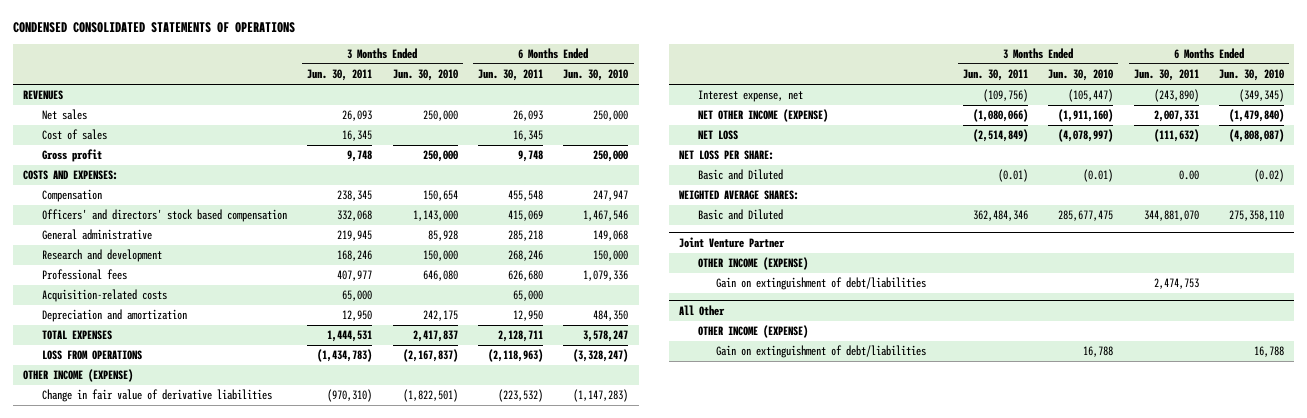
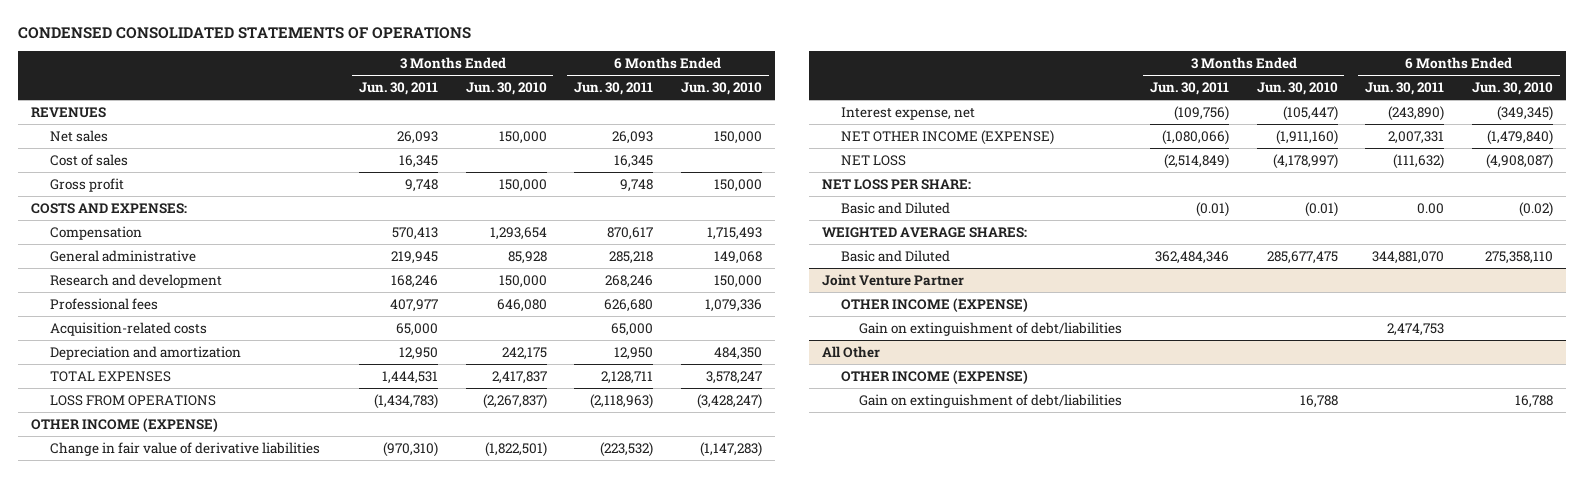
- Net sales | 26,093 | 250,000 | 26,093 | 250,000
+ Net sales | 26,093 | 150,000 | 26,093 | 150,000
- Gross profit | 9,748 | 250,000 | 9,748 | 250,000
+ Gross profit | 9,748 | 150,000 | 9,748 | 150,000
- Compensation | 238,345 | 150,654 | 455,548 | 247,947
- Officers' and directors' stock based compensation | 332,068 | 1,143,000 | 415,069 | 1,467,546
+ Compensation | 570,413 | 1,293,654 | 870,617 | 1,715,493
- LOSS FROM OPERATIONS | (1,434,783) | (2,167,837) | (2,118,963) | (3,328,247)
+ LOSS FROM OPERATIONS | (1,434,783) | (2,267,837) | (2,118,963) | (3,428,247)
- NET LOSS | (2,514,849) | (4,078,997) | (111,632) | (4,808,087)
+ NET LOSS | (2,514,849) | (4,178,997) | (111,632) | (4,908,087)

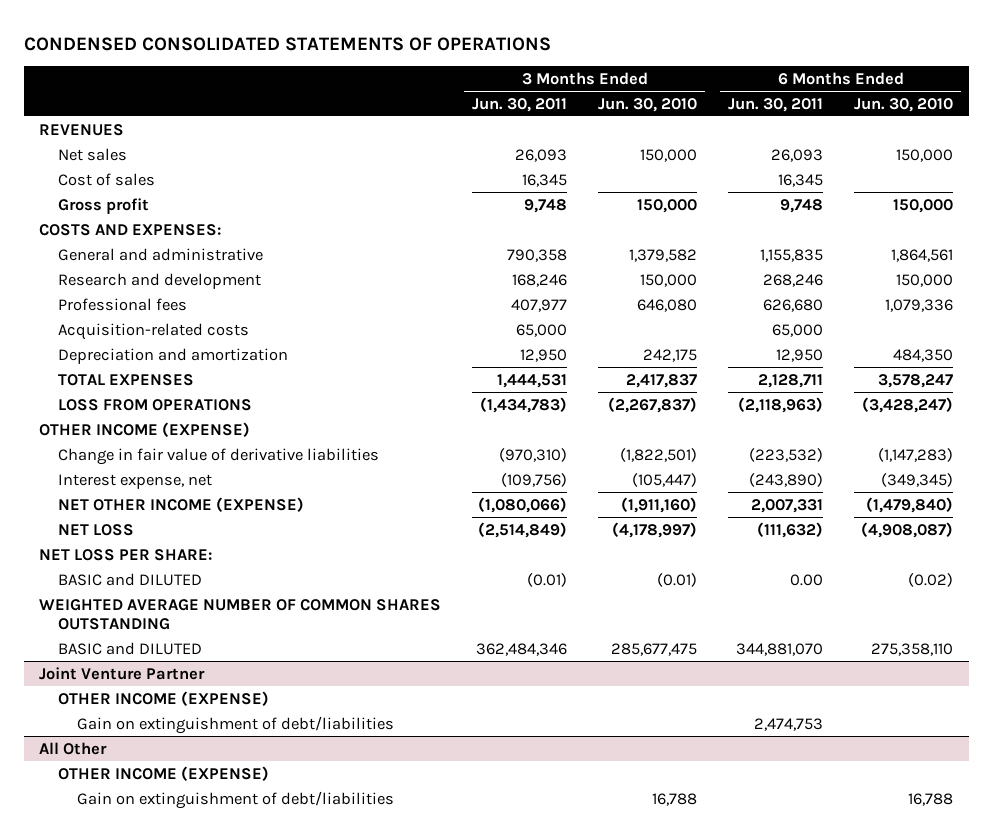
- Compensation | 570,413 | 1,293,654 | 870,617 | 1,715,493
- General administrative | 219,945 | 85,928 | 285,218 | 149,068
+ General and administrative | 790,358 | 1,379,582 | 1,155,835 | 1,864,561
- Basic and Diluted | (0.01) | (0.01) | 0.00 | (0.02)
- WEIGHTED AVERAGE SHARES:
- Basic and Diluted | 362,484,346 | 285,677,475 | 344,881,070 | 275,358,110
+ BASIC and DILUTED | (0.01) | (0.01) | 0.00 | (0.02)
+ WEIGHTED AVERAGE NUMBER OF COMMON SHARES OUTSTANDING
+ BASIC and DILUTED | 362,484,346 | 285,677,475 | 344,881,070 | 275,358,110

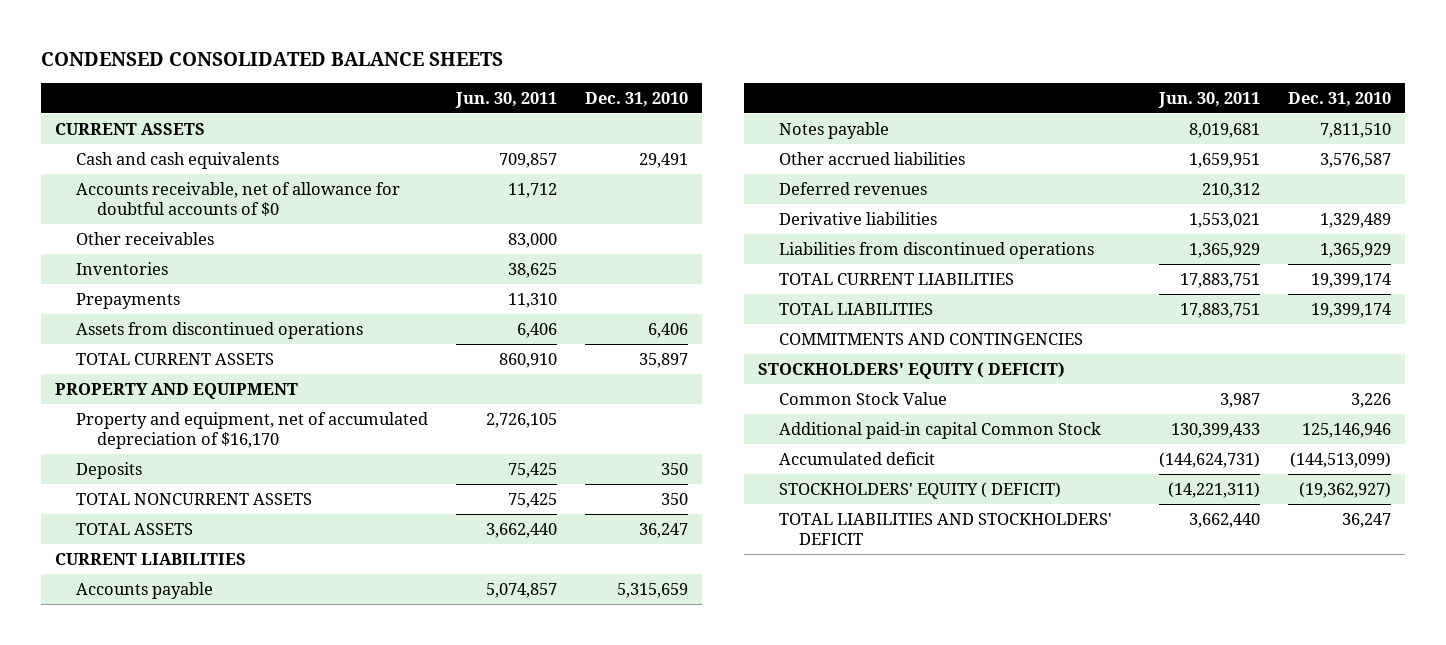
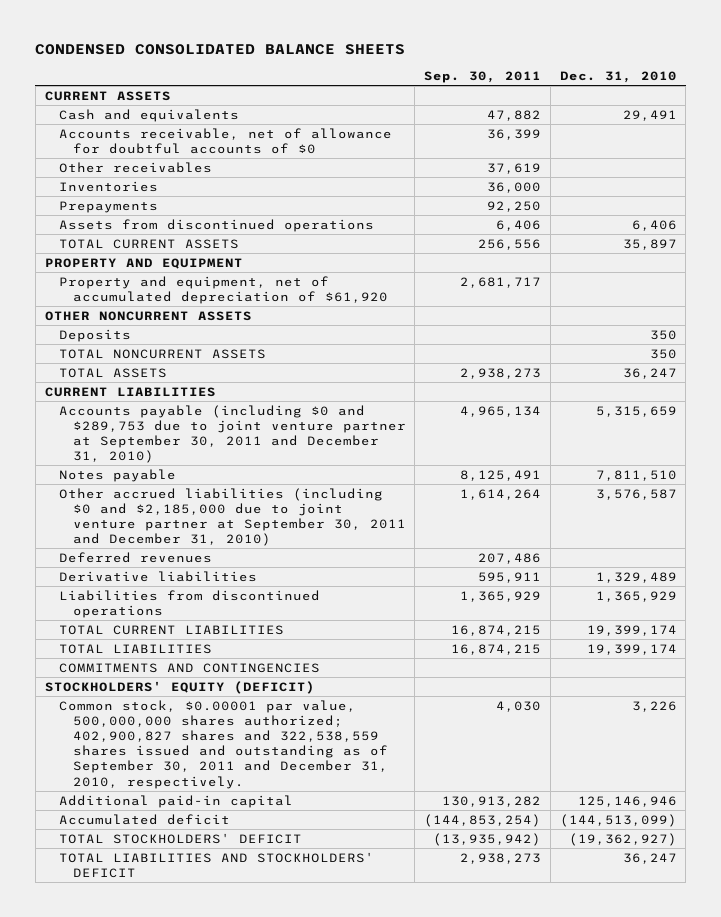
- | Jun. 30, 2011 | Dec. 31, 2010
+ | Sep. 30, 2011 | Dec. 31, 2010
- Cash and cash equivalents | 709,857 | 29,491
+ Cash and equivalents | 47,882 | 29,491
- Property and equipment, net of accumulated depreciation of $16,170 | 2,726,105 |
+ Property and equipment, net of accumulated depreciation of $61,920 | 2,681,717 |
+ OTHER NONCURRENT ASSETS
- Accounts payable | 5,074,857 | 5,315,659
+ Accounts payable (including $0 and $289,753 due to joint venture partner at September 30, 2011 and December 31, 2010) | 4,965,134 | 5,315,659
- Other accrued liabilities | 1,659,951 | 3,576,587
+ Other accrued liabilities (including $0 and $2,185,000 due to joint venture partner at September 30, 2011 and December 31, 2010) | 1,614,264 | 3,576,587
- STOCKHOLDERS' EQUITY ( DEFICIT)
- Common Stock Value | 3,987 | 3,226
- Additional paid-in capital Common Stock | 130,399,433 | 125,146,946
+ STOCKHOLDERS' EQUITY (DEFICIT)
+ Common stock, $0.00001 par value, 500,000,000 shares authorized; 402,900,827 shares and 322,538,559 shares issued and outstanding as of September 30, 2011 and December 31, 2010, respectively. | 4,030 | 3,226
+ Additional paid-in capital | 130,913,282 | 125,146,946
- STOCKHOLDERS' EQUITY ( DEFICIT) | (14,221,311) | (19,362,927)
+ TOTAL STOCKHOLDERS' DEFICIT | (13,935,942) | (19,362,927)

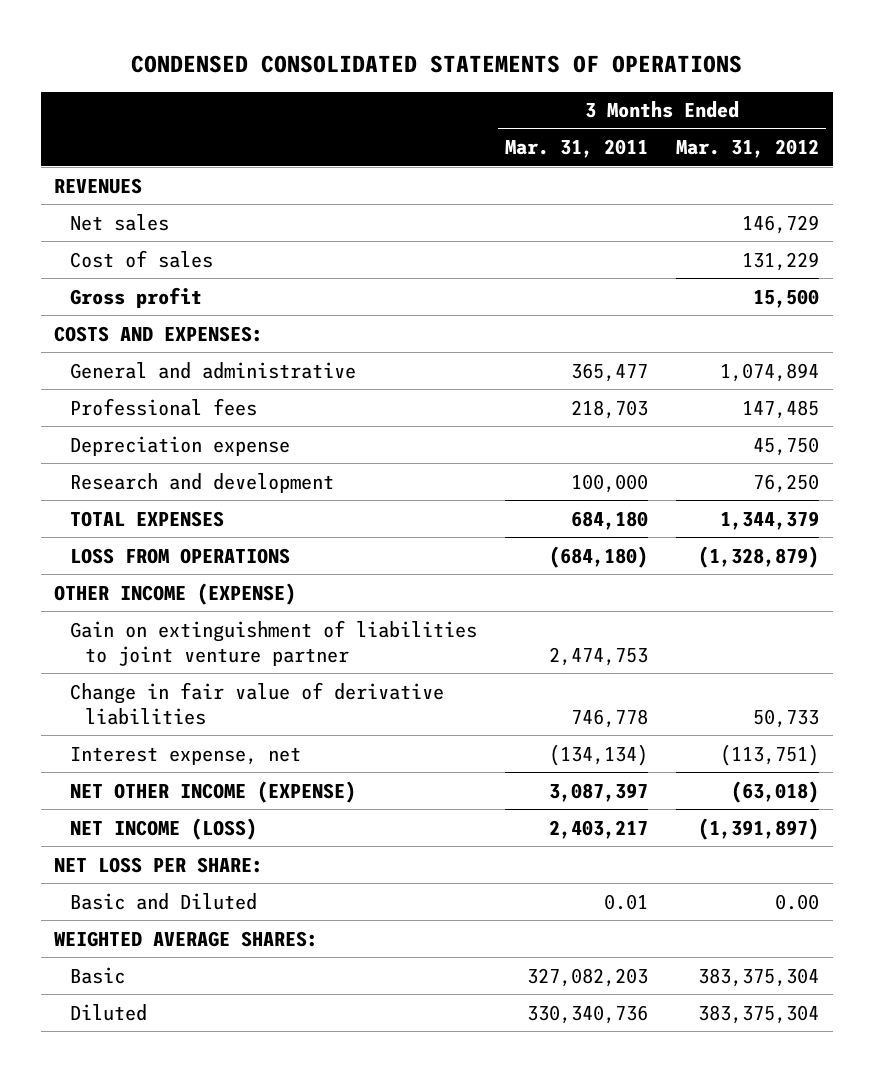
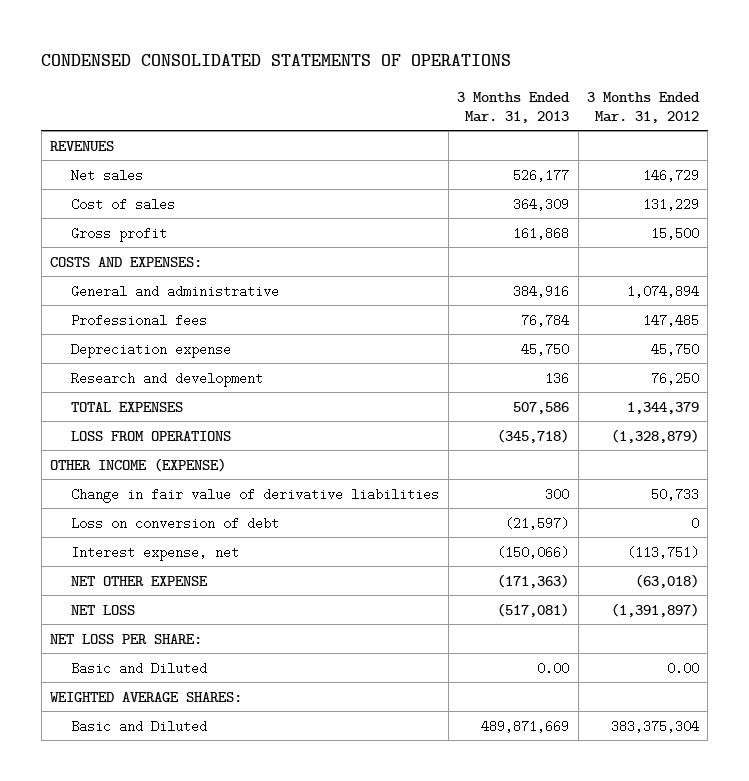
- | 3 Months Ended Mar. 31, 2011 | 3 Months Ended Mar. 31, 2012
+ | 3 Months Ended Mar. 31, 2013 | 3 Months Ended Mar. 31, 2012
- Gain on extinguishment of liabilities to joint venture partner | 2,474,753 |
+ Loss on conversion of debt | (21,597) | 0
- NET OTHER INCOME (EXPENSE) | 3,087,397 | (63,018)
- NET INCOME (LOSS) | 2,403,217 | (1,391,897)
+ NET OTHER EXPENSE | (171,363) | (63,018)
+ NET LOSS | (517,081) | (1,391,897)
- Basic | 327,082,203 | 383,375,304
- Diluted | 330,340,736 | 383,375,304
+ Basic and Diluted | 489,871,669 | 383,375,304

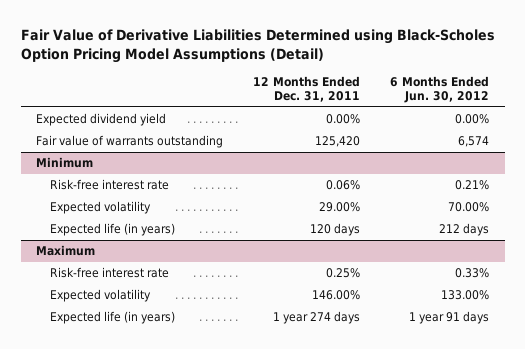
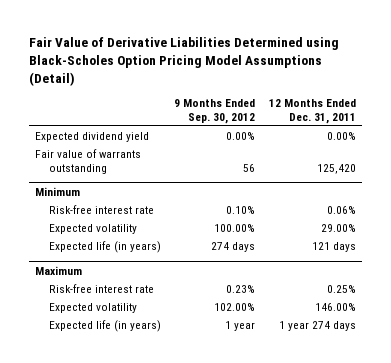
- | 12 Months Ended Dec. 31, 2011 | 6 Months Ended Jun. 30, 2012
+ | 9 Months Ended Sep. 30, 2012 | 12 Months Ended Dec. 31, 2011
@ Minimum
- Expected life (in years) | 120 days | 212 days
+ Expected life (in years) | 274 days | 121 days

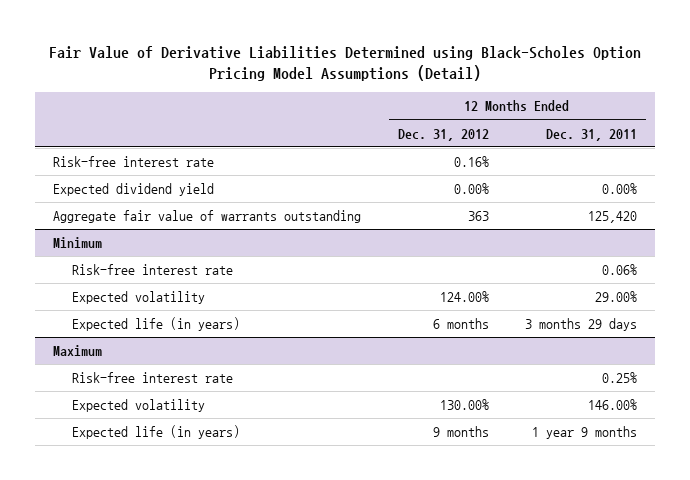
- | 9 Months Ended Sep. 30, 2012 | 12 Months Ended Dec. 31, 2011
+ | 12 Months Ended Dec. 31, 2012 | 12 Months Ended Dec. 31, 2011
+ Risk-free interest rate | 0.16% |
- Fair value of warrants outstanding | 56 | 125,420
+ Aggregate fair value of warrants outstanding | 363 | 125,420
@ Minimum
- Expected life (in years) | 274 days | 121 days
+ Expected life (in years) | 6 months | 3 months 29 days
@ Maximum
- Expected life (in years) | 1 year | 1 year 274 days
+ Expected life (in years) | 9 months | 1 year 9 months

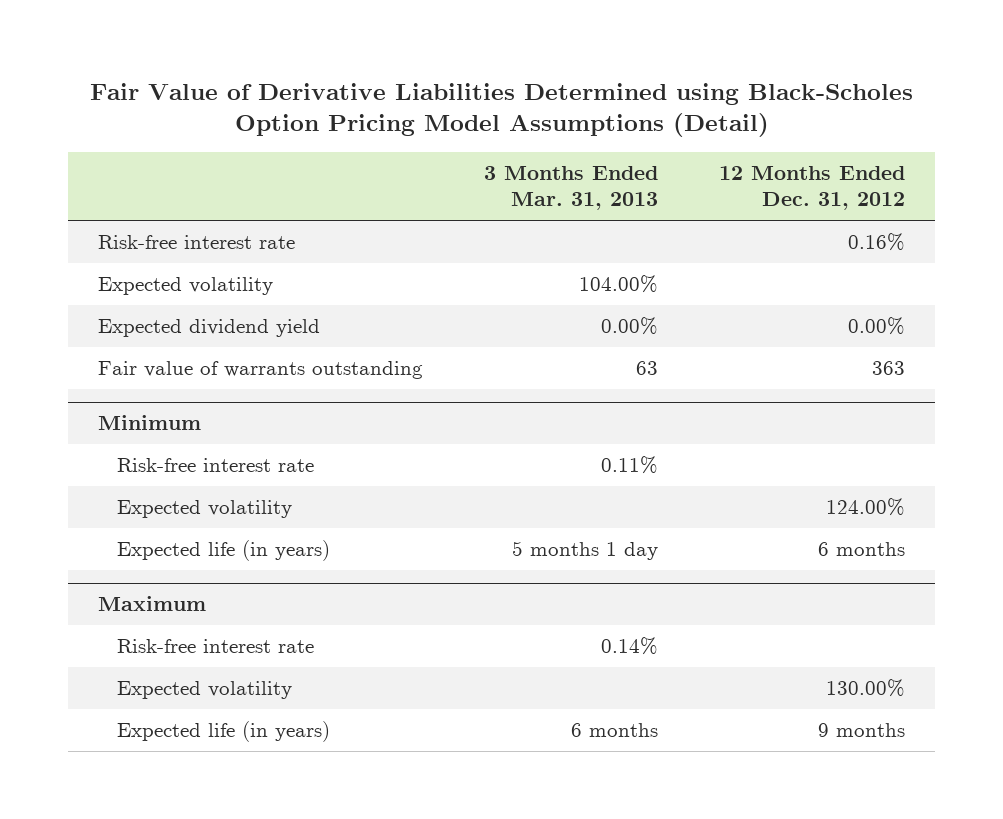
- | 12 Months Ended Dec. 31, 2012 | 12 Months Ended Dec. 31, 2011
+ | 3 Months Ended Mar. 31, 2013 | 12 Months Ended Dec. 31, 2012
+ Expected volatility | 104.00% |
- Aggregate fair value of warrants outstanding | 363 | 125,420
+ Fair value of warrants outstanding | 63 | 363

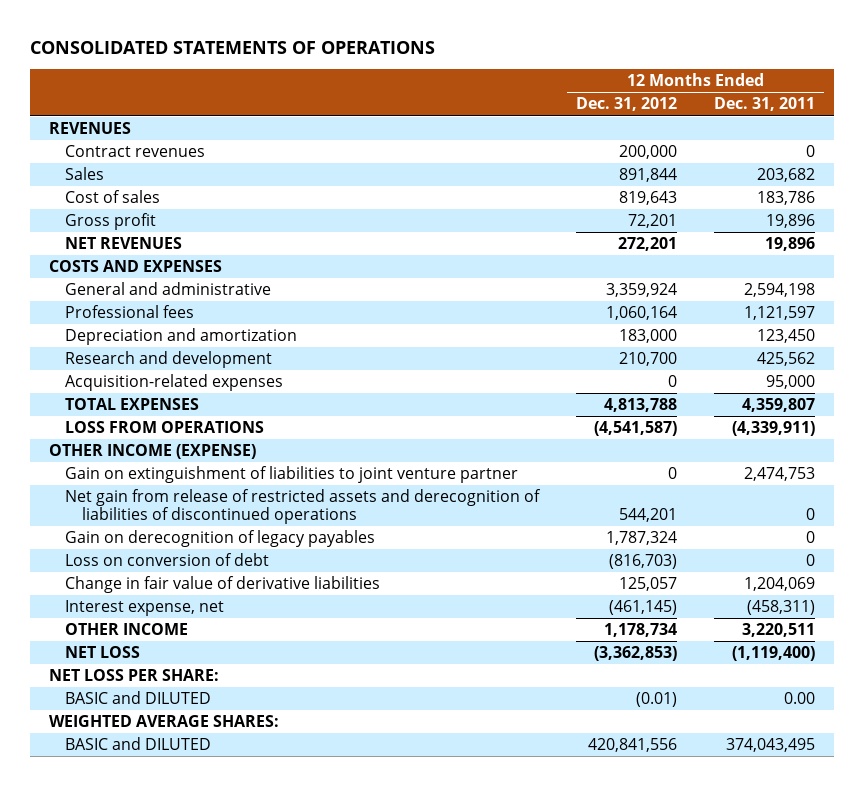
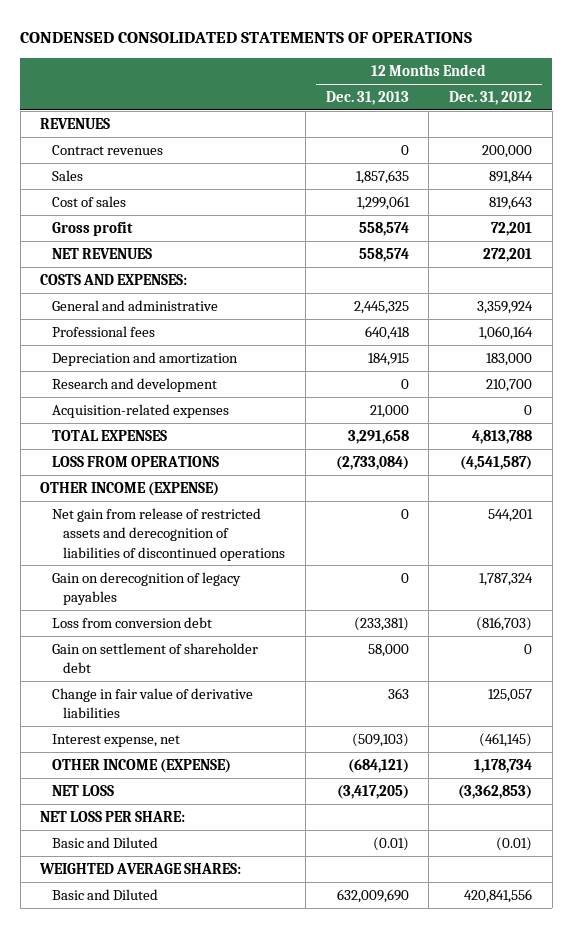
- CONSOLIDATED STATEMENTS OF OPERATIONS
+ CONDENSED CONSOLIDATED STATEMENTS OF OPERATIONS
- | 12 Months Ended Dec. 31, 2012 | 12 Months Ended Dec. 31, 2011
+ | 12 Months Ended Dec. 31, 2013 | 12 Months Ended Dec. 31, 2012
- COSTS AND EXPENSES
+ COSTS AND EXPENSES:
- Gain on extinguishment of liabilities to joint venture partner | 0 | 2,474,753
- Loss on conversion of debt | (816,703) | 0
+ Loss from conversion debt | (233,381) | (816,703)
+ Gain on settlement of shareholder debt | 58,000 | 0
- OTHER INCOME | 1,178,734 | 3,220,511
+ OTHER INCOME (EXPENSE) | (684,121) | 1,178,734
- BASIC and DILUTED | (0.01) | 0.00
+ Basic and Diluted | (0.01) | (0.01)
- BASIC and DILUTED | 420,841,556 | 374,043,495
+ Basic and Diluted | 632,009,690 | 420,841,556

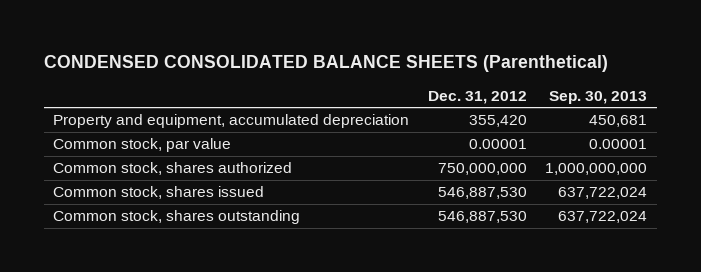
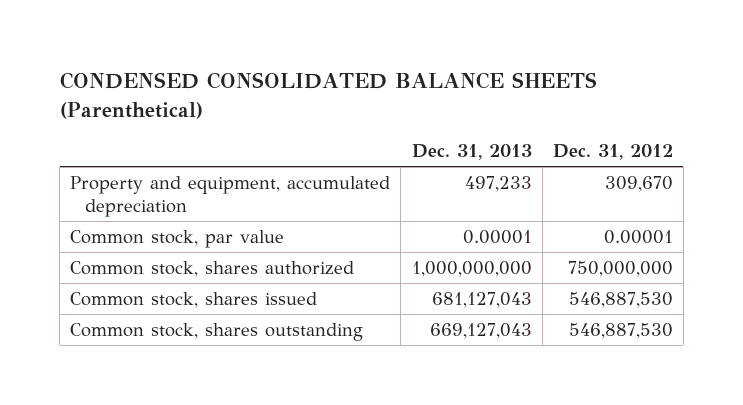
- | Dec. 31, 2012 | Sep. 30, 2013
+ | Dec. 31, 2013 | Dec. 31, 2012
- Property and equipment, accumulated depreciation | 355,420 | 450,681
+ Property and equipment, accumulated depreciation | 497,233 | 309,670

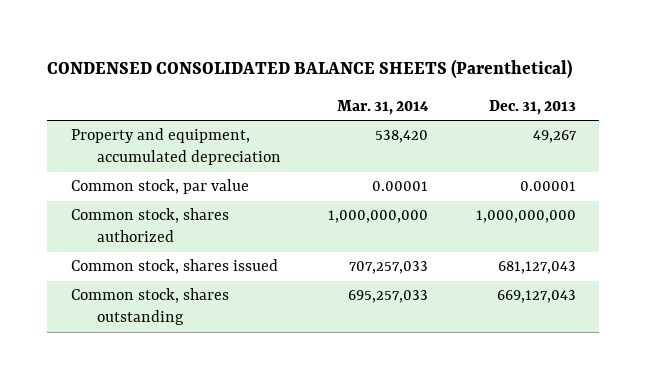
- | Dec. 31, 2013 | Dec. 31, 2012
+ | Mar. 31, 2014 | Dec. 31, 2013
- Property and equipment, accumulated depreciation | 497,233 | 309,670
+ Property and equipment, accumulated depreciation | 538,420 | 49,267

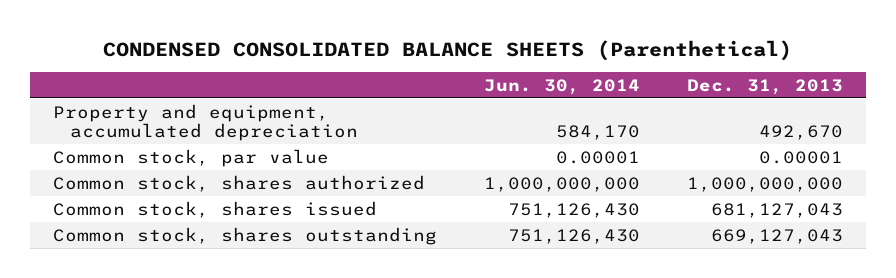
- | Mar. 31, 2014 | Dec. 31, 2013
+ | Jun. 30, 2014 | Dec. 31, 2013
- Property and equipment, accumulated depreciation | 538,420 | 49,267
+ Property and equipment, accumulated depreciation | 584,170 | 492,670

